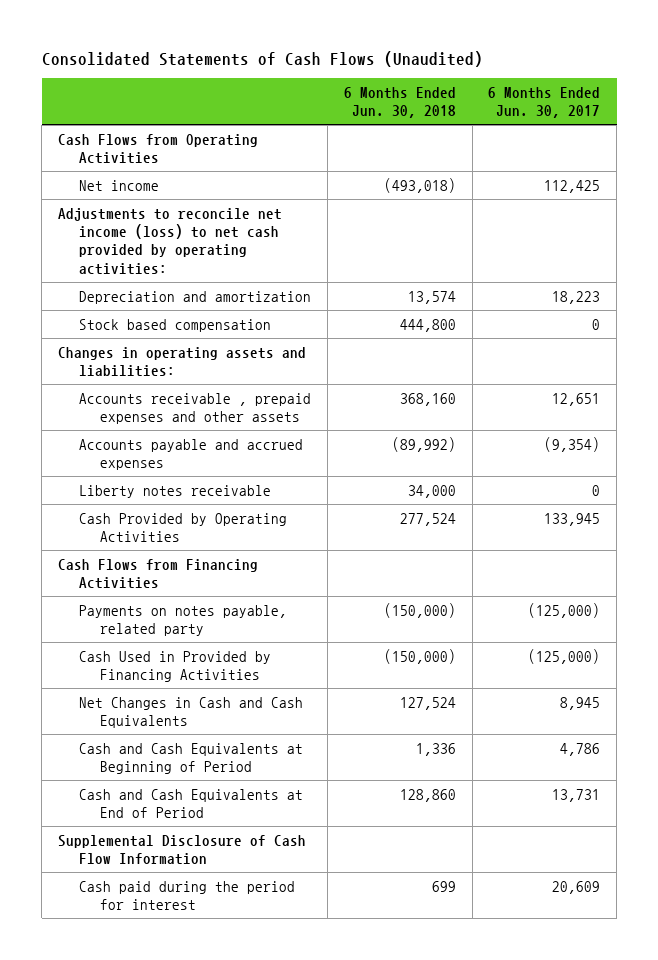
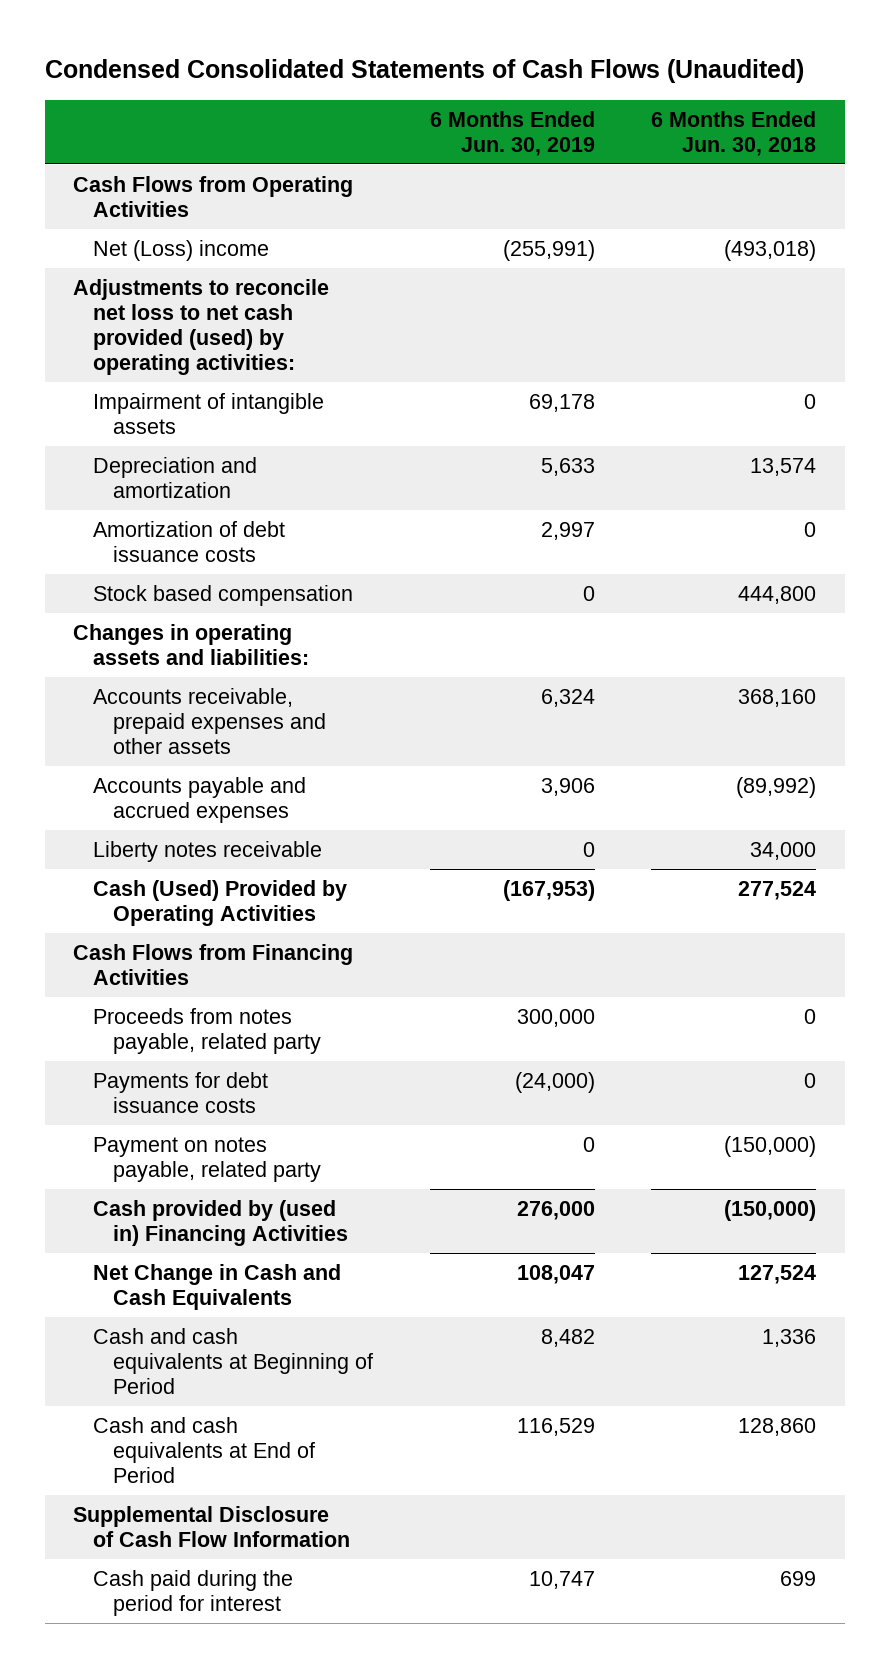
- Consolidated Statements of Cash Flows (Unaudited)
+ Condensed Consolidated Statements of Cash Flows (Unaudited)
- | 6 Months Ended Jun. 30, 2018 | 6 Months Ended Jun. 30, 2017
+ | 6 Months Ended Jun. 30, 2019 | 6 Months Ended Jun. 30, 2018
- Net income | (493,018) | 112,425
- Adjustments to reconcile net income (loss) to net cash provided by operating activities:
+ Net (Loss) income | (255,991) | (493,018)
+ Adjustments to reconcile net loss to net cash provided (used) by operating activities:
+ Impairment of intangible assets | 69,178 | 0
+ Amortization of debt issuance costs | 2,997 | 0
- Accounts receivable , prepaid expenses and other assets | 368,160 | 12,651
+ Accounts receivable, prepaid expenses and other assets | 6,324 | 368,160
- Cash Provided by Operating Activities | 277,524 | 133,945
+ Cash (Used) Provided by Operating Activities | (167,953) | 277,524
- Payments on notes payable, related party | (150,000) | (125,000)
- Cash Used in Provided by Financing Activities | (150,000) | (125,000)
- Net Changes in Cash and Cash Equivalents | 127,524 | 8,945
- Cash and Cash Equivalents at Beginning of Period | 1,336 | 4,786
- Cash and Cash Equivalents at End of Period | 128,860 | 13,731
+ Proceeds from notes payable, related party | 300,000 | 0
+ Payments for debt issuance costs | (24,000) | 0
+ Payment on notes payable, related party | 0 | (150,000)
+ Cash provided by (used in) Financing Activities | 276,000 | (150,000)
+ Net Change in Cash and Cash Equivalents | 108,047 | 127,524
+ Cash and cash equivalents at Beginning of Period | 8,482 | 1,336
+ Cash and cash equivalents at End of Period | 116,529 | 128,860

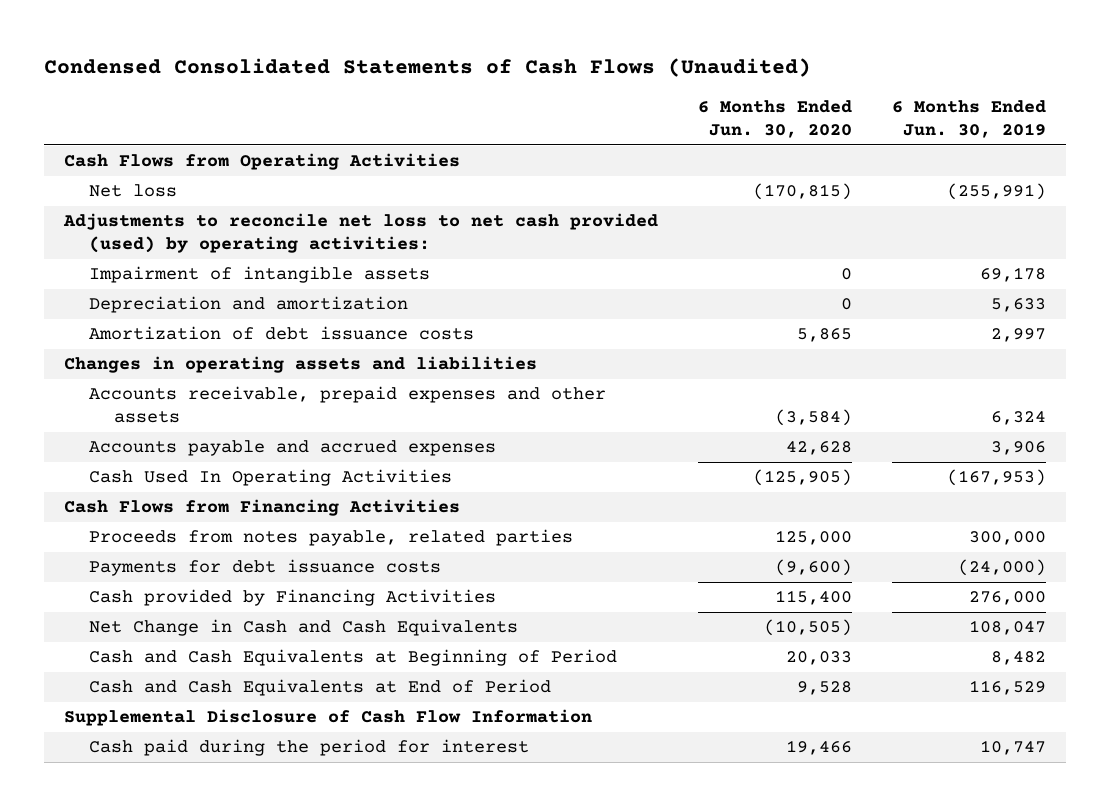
- | 6 Months Ended Jun. 30, 2019 | 6 Months Ended Jun. 30, 2018
+ | 6 Months Ended Jun. 30, 2020 | 6 Months Ended Jun. 30, 2019
- Net (Loss) income | (255,991) | (493,018)
+ Net loss | (170,815) | (255,991)
- Stock based compensation | 0 | 444,800
- Changes in operating assets and liabilities:
+ Changes in operating assets and liabilities
- Liberty notes receivable | 0 | 34,000
- Cash (Used) Provided by Operating Activities | (167,953) | 277,524
+ Cash Used In Operating Activities | (125,905) | (167,953)
- Proceeds from notes payable, related party | 300,000 | 0
+ Proceeds from notes payable, related parties | 125,000 | 300,000
- Payment on notes payable, related party | 0 | (150,000)
- Cash provided by (used in) Financing Activities | 276,000 | (150,000)
+ Cash provided by Financing Activities | 115,400 | 276,000
- Cash and cash equivalents at Beginning of Period | 8,482 | 1,336
- Cash and cash equivalents at End of Period | 116,529 | 128,860
+ Cash and Cash Equivalents at Beginning of Period | 20,033 | 8,482
+ Cash and Cash Equivalents at End of Period | 9,528 | 116,529

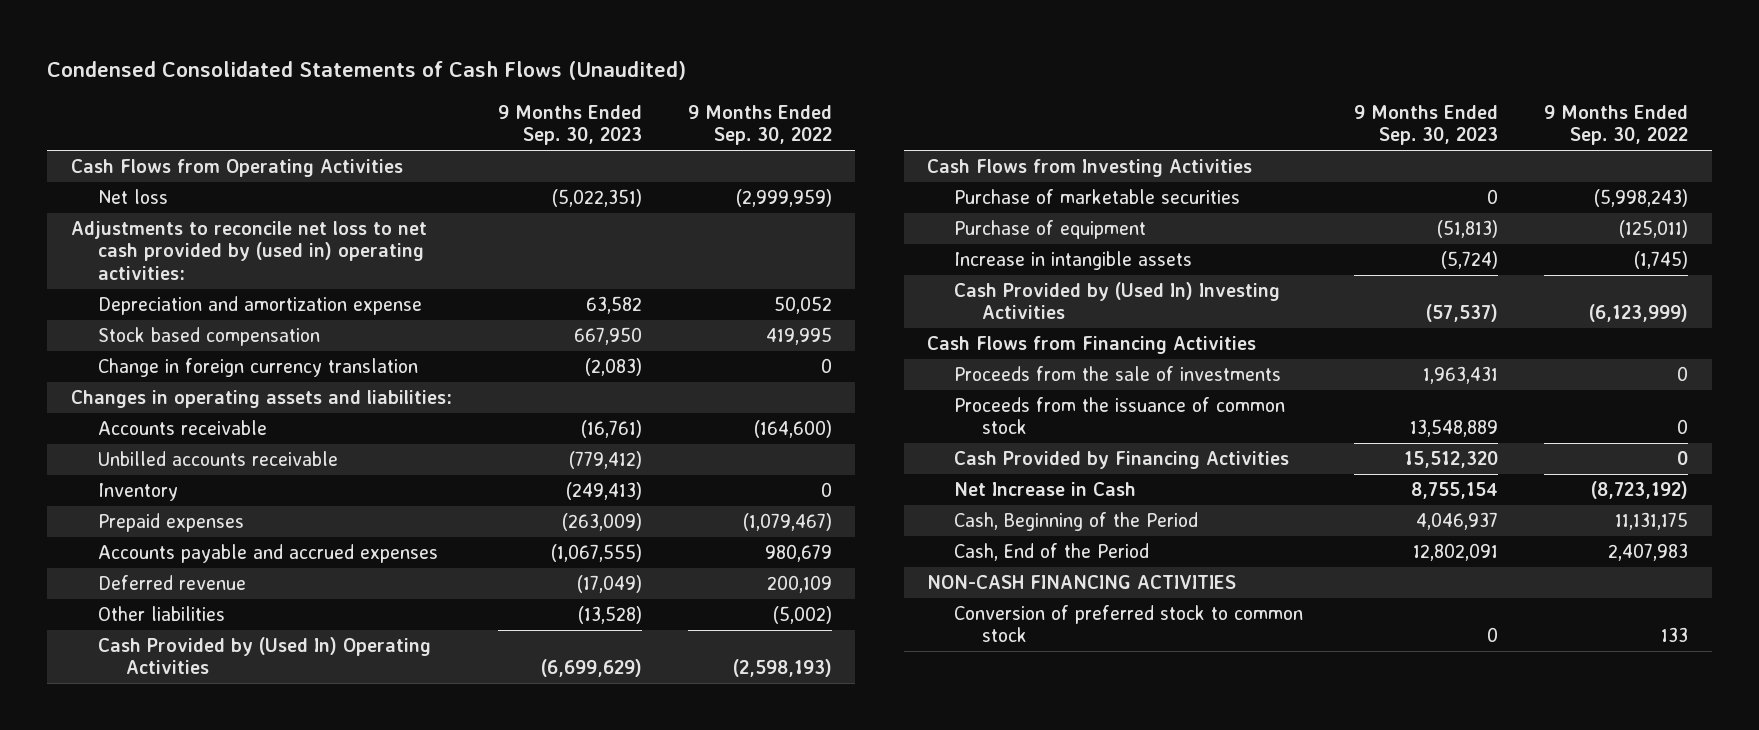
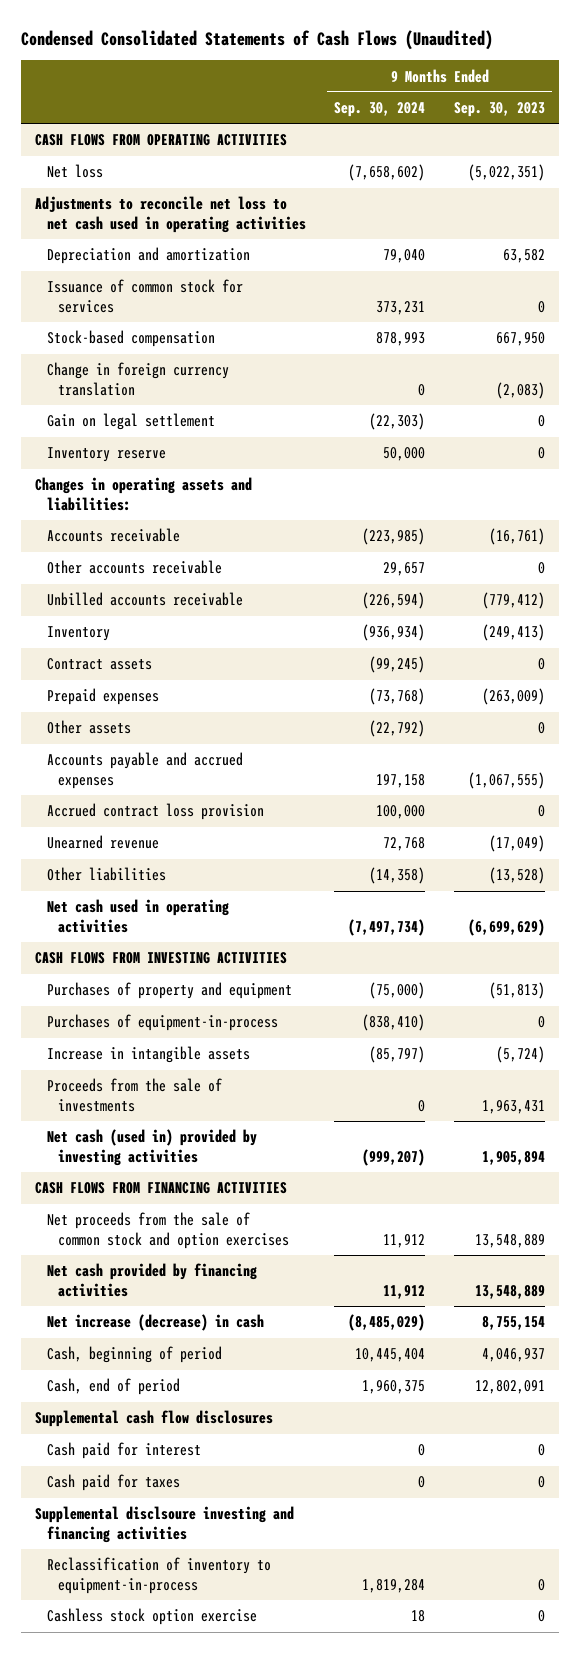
- | 9 Months Ended Sep. 30, 2023 | 9 Months Ended Sep. 30, 2022
+ | 9 Months Ended Sep. 30, 2024 | 9 Months Ended Sep. 30, 2023
- Cash Flows from Operating Activities
+ CASH FLOWS FROM OPERATING ACTIVITIES
- Adjustments to reconcile net loss to net cash provided by (used in) operating activities:
- Depreciation and amortization expense | 63,582 | 50,052
- Stock based compensation | 667,950 | 419,995
+ Adjustments to reconcile net loss to net cash used in operating activities
+ Depreciation and amortization | 79,040 | 63,582
+ Issuance of common stock for services | 373,231 | 0
+ Stock-based compensation | 878,993 | 667,950
+ Gain on legal settlement | (22,303) | 0
+ Inventory reserve | 50,000 | 0
+ Other accounts receivable | 29,657 | 0
+ Contract assets | (99,245) | 0
+ Other assets | (22,792) | 0
- Deferred revenue | (17,049) | 200,109
+ Accrued contract loss provision | 100,000 | 0
+ Unearned revenue | 72,768 | (17,049)
- Cash Provided by (Used In) Operating Activities | (6,699,629) | (2,598,193)
- Cash Flows from Investing Activities
- Purchase of marketable securities | 0 | (5,998,243)
- Purchase of equipment | (51,813) | (125,011)
+ Net cash used in operating activities | (7,497,734) | (6,699,629)
+ CASH FLOWS FROM INVESTING ACTIVITIES
+ Purchases of property and equipment | (75,000) | (51,813)
+ Purchases of equipment-in-process | (838,410) | 0
- Cash Provided by (Used In) Investing Activities | (57,537) | (6,123,999)
- Cash Flows from Financing Activities
- Proceeds from the issuance of common stock | 13,548,889 | 0
- Cash Provided by Financing Activities | 15,512,320 | 0
- Net Increase in Cash | 8,755,154 | (8,723,192)
- Cash, Beginning of the Period | 4,046,937 | 11,131,175
- Cash, End of the Period | 12,802,091 | 2,407,983
- NON-CASH FINANCING ACTIVITIES
- Conversion of preferred stock to common stock | 0 | 133
+ Net cash (used in) provided by investing activities | (999,207) | 1,905,894
+ CASH FLOWS FROM FINANCING ACTIVITIES
+ Net proceeds from the sale of common stock and option exercises | 11,912 | 13,548,889
+ Net cash provided by financing activities | 11,912 | 13,548,889
+ Net increase (decrease) in cash | (8,485,029) | 8,755,154
+ Cash, beginning of period | 10,445,404 | 4,046,937
+ Cash, end of period | 1,960,375 | 12,802,091
+ Supplemental cash flow disclosures
+ Cash paid for interest | 0 | 0
+ Cash paid for taxes | 0 | 0
+ Supplemental disclsoure investing and financing activities
+ Reclassification of inventory to equipment-in-process | 1,819,284 | 0
+ Cashless stock option exercise | 18 | 0

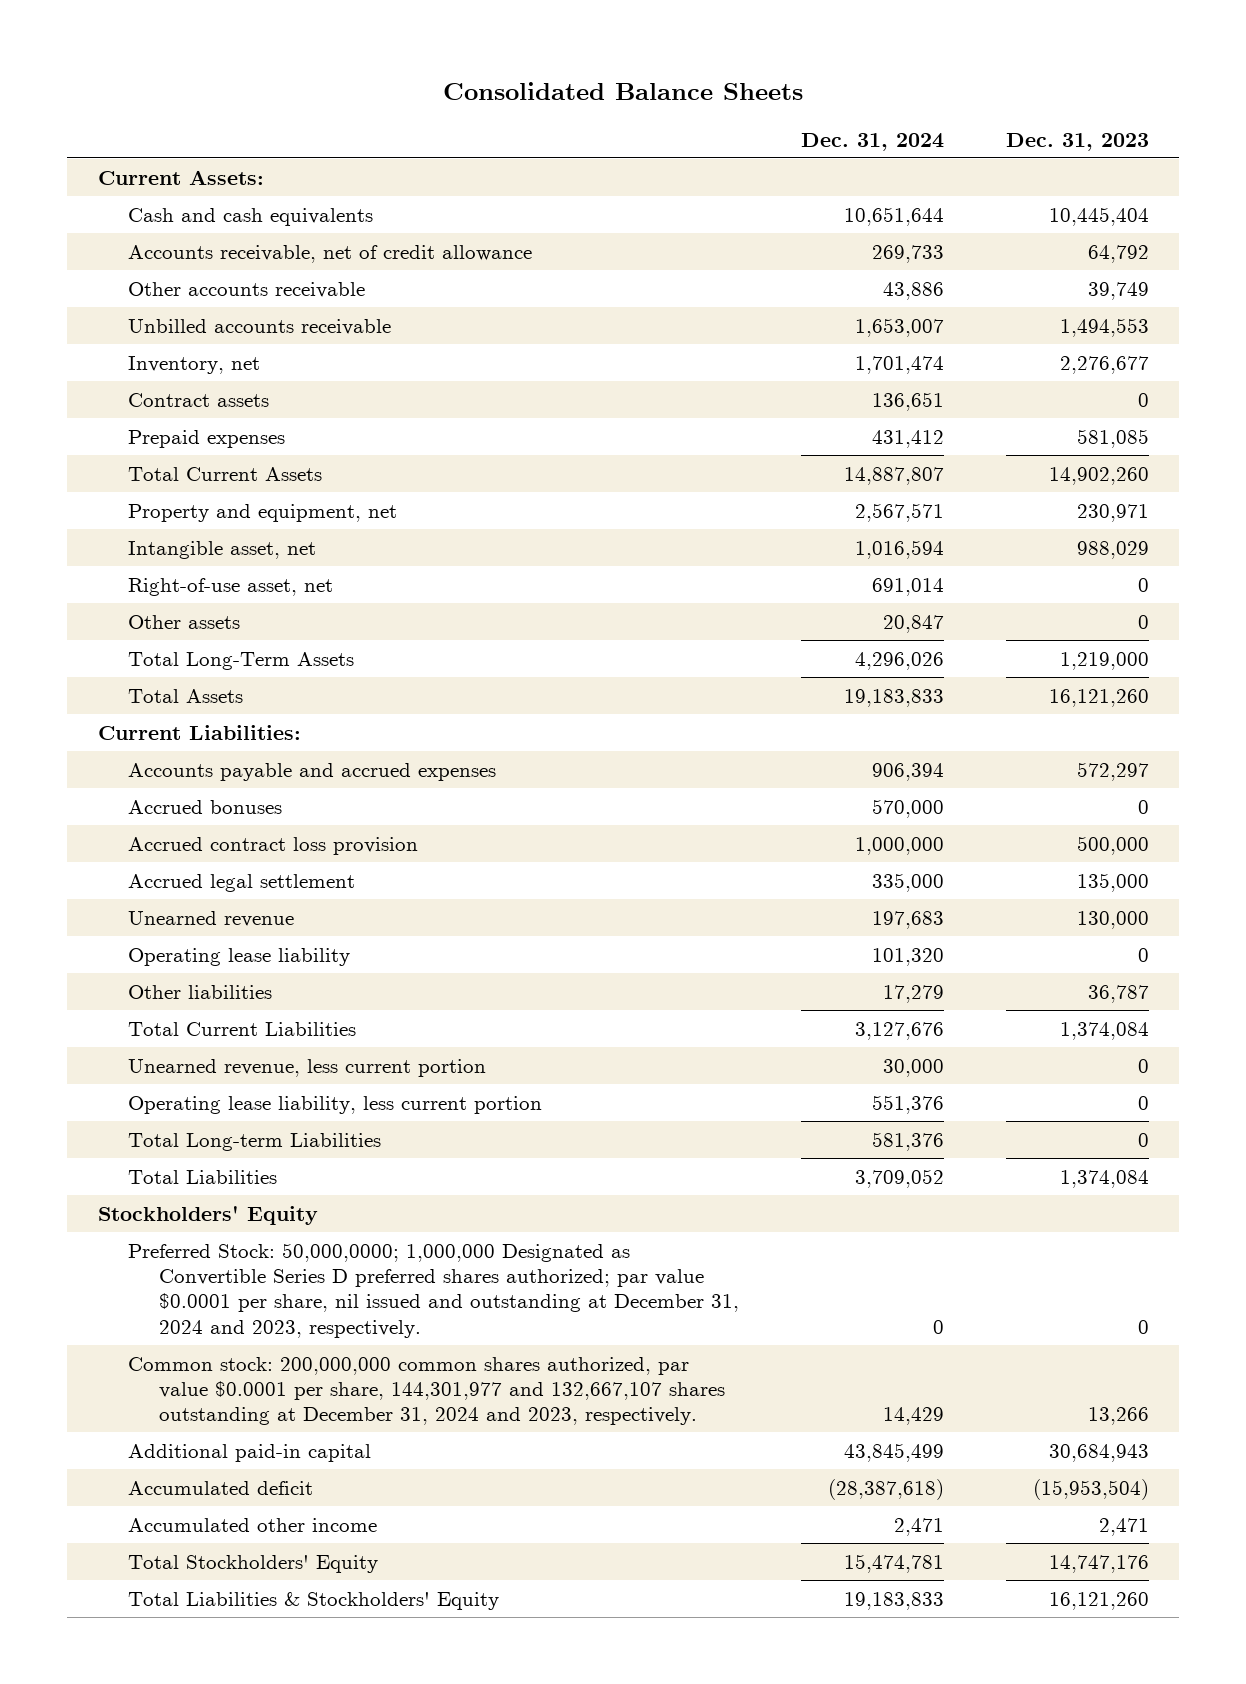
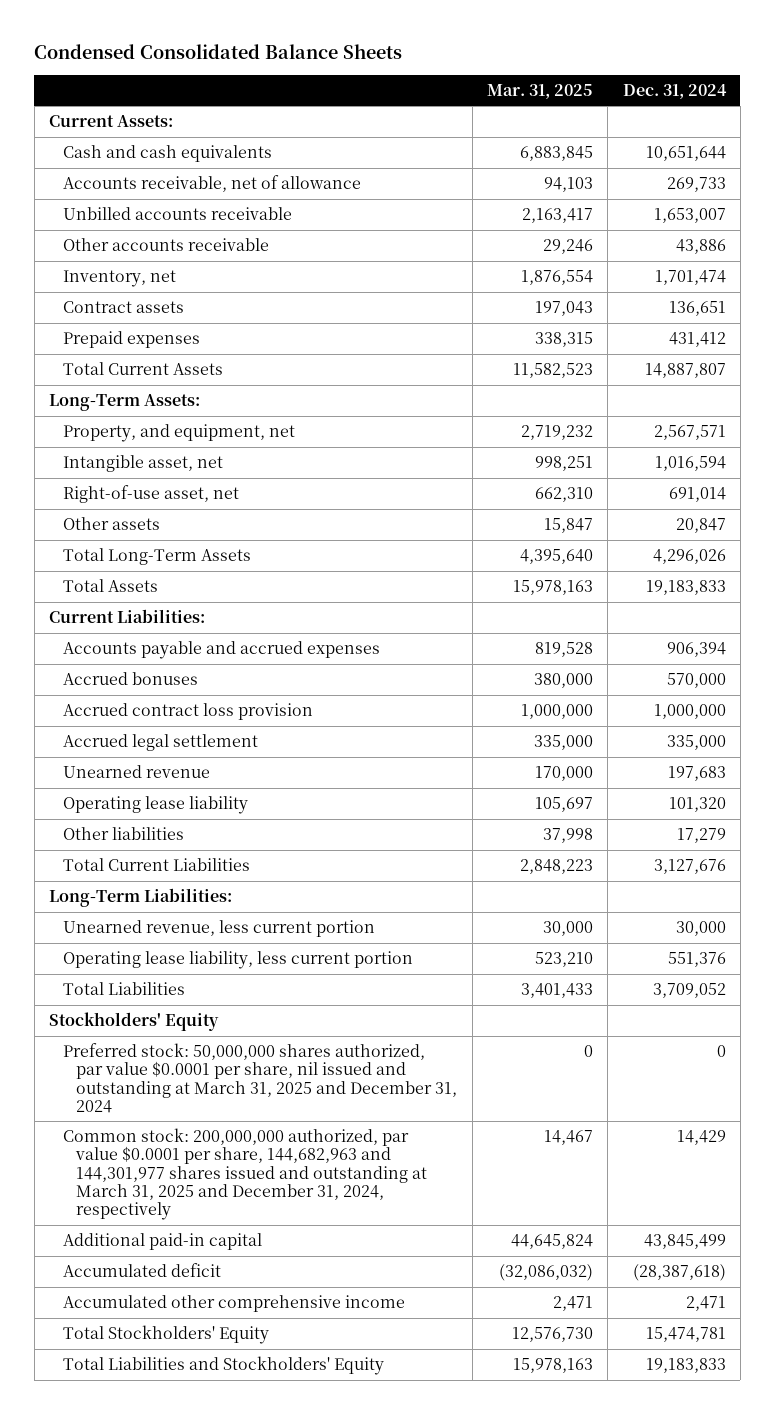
- Consolidated Balance Sheets
+ Condensed Consolidated Balance Sheets
- | Dec. 31, 2024 | Dec. 31, 2023
+ | Mar. 31, 2025 | Dec. 31, 2024
- Accounts receivable, net of credit allowance | 269,733 | 64,792
+ Accounts receivable, net of allowance | 94,103 | 269,733
moved down: Other accounts receivable | 29,246 | 43,886
- Property and equipment, net | 2,567,571 | 230,971
+ Long-Term Assets:
+ Property, and equipment, net | 2,719,232 | 2,567,571
+ Long-Term Liabilities:
- Total Long-term Liabilities | 581,376 | 0
- Preferred Stock: 50,000,0000; 1,000,000 Designated as Convertible Series D preferred shares authorized; par value $0.0001 per share, nil issued and outstanding at December 31, 2024 and 2023, respectively. | 0 | 0
- Common stock: 200,000,000 common shares authorized, par value $0.0001 per share, 144,301,977 and 132,667,107 shares outstanding at December 31, 2024 and 2023, respectively. | 14,429 | 13,266
+ Preferred stock: 50,000,000 shares authorized, par value $0.0001 per share, nil issued and outstanding at March 31, 2025 and December 31, 2024 | 0 | 0
+ Common stock: 200,000,000 authorized, par value $0.0001 per share, 144,682,963 and 144,301,977 shares issued and outstanding at March 31, 2025 and December 31, 2024, respectively | 14,467 | 14,429
- Accumulated other income | 2,471 | 2,471
+ Accumulated other comprehensive income | 2,471 | 2,471
- Total Liabilities & Stockholders' Equity | 19,183,833 | 16,121,260
+ Total Liabilities and Stockholders' Equity | 15,978,163 | 19,183,833

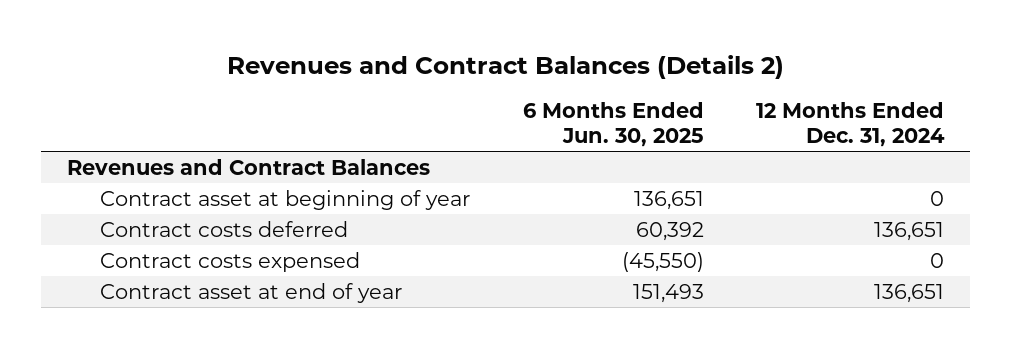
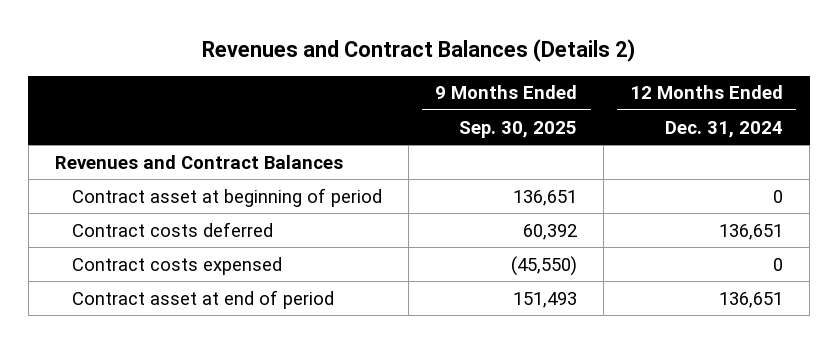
- | 6 Months Ended Jun. 30, 2025 | 12 Months Ended Dec. 31, 2024
+ | 9 Months Ended Sep. 30, 2025 | 12 Months Ended Dec. 31, 2024
- Contract asset at beginning of year | 136,651 | 0
+ Contract asset at beginning of period | 136,651 | 0
- Contract asset at end of year | 151,493 | 136,651
+ Contract asset at end of period | 151,493 | 136,651

